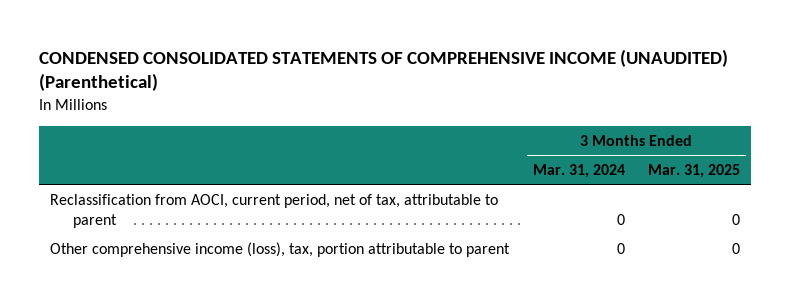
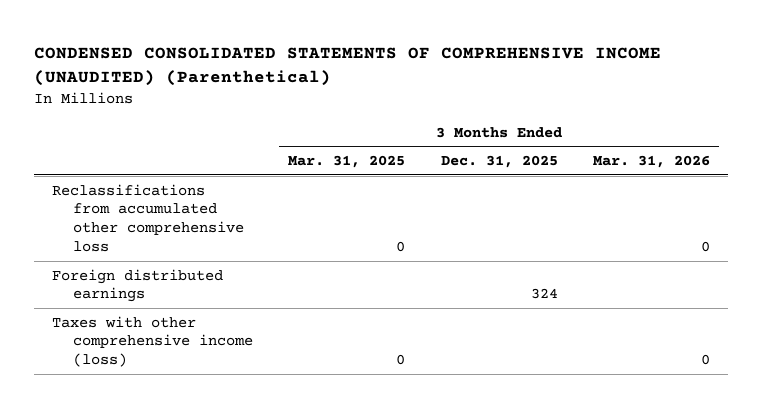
- | 3 Months Ended Mar. 31, 2024 | 3 Months Ended Mar. 31, 2025
+ | 3 Months Ended Mar. 31, 2025 | 3 Months Ended Dec. 31, 2025 | 3 Months Ended Mar. 31, 2026
- Reclassification from AOCI, current period, net of tax, attributable to parent | 0 | 0
- Other comprehensive income (loss), tax, portion attributable to parent | 0 | 0
+ Reclassifications from accumulated other comprehensive loss | 0 | | 0
+ Foreign distributed earnings | | 324 |
+ Taxes with other comprehensive income (loss) | 0 | | 0

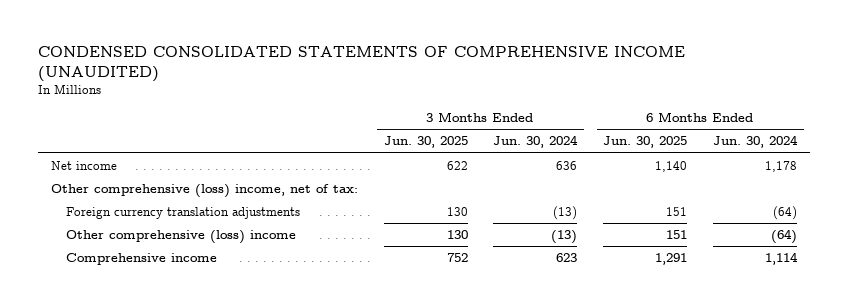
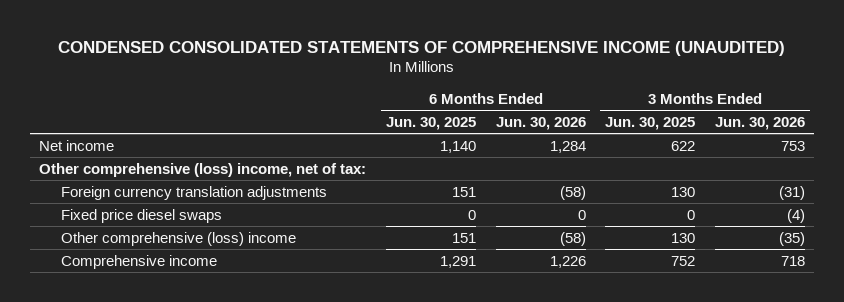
- | 3 Months Ended Jun. 30, 2025 | 3 Months Ended Jun. 30, 2024 | 6 Months Ended Jun. 30, 2025 | 6 Months Ended Jun. 30, 2024
+ | 6 Months Ended Jun. 30, 2025 | 6 Months Ended Jun. 30, 2026 | 3 Months Ended Jun. 30, 2025 | 3 Months Ended Jun. 30, 2026
+ Fixed price diesel swaps | 0 | 0 | 0 | (4)

